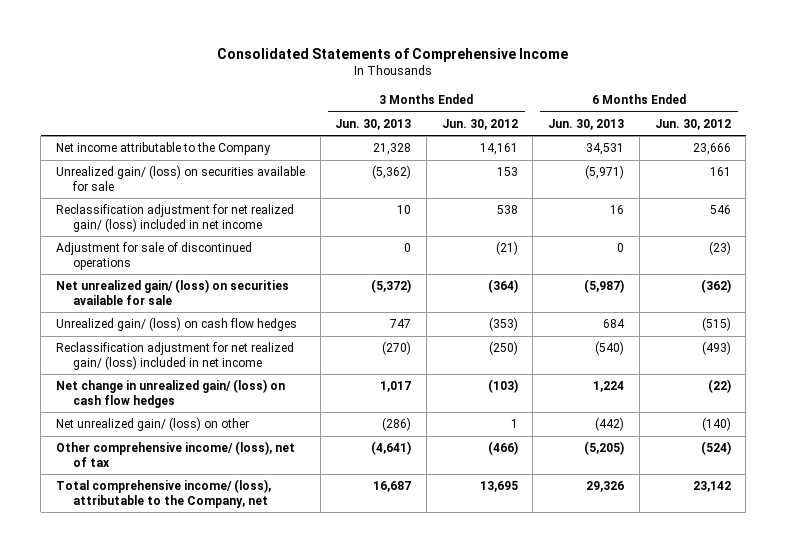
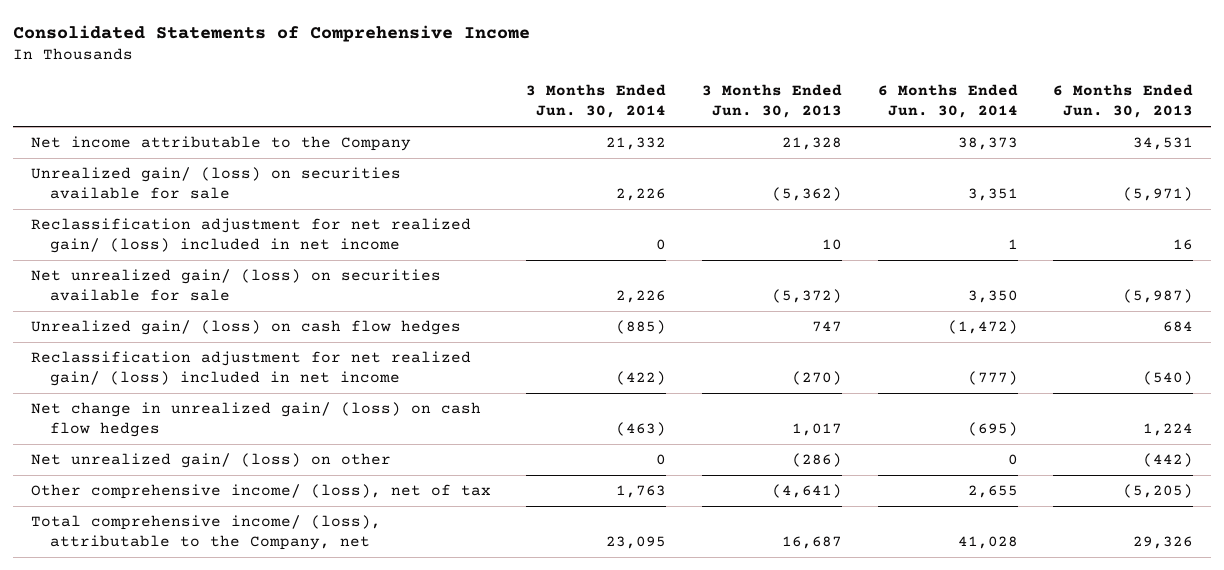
- | 3 Months Ended Jun. 30, 2013 | 3 Months Ended Jun. 30, 2012 | 6 Months Ended Jun. 30, 2013 | 6 Months Ended Jun. 30, 2012
+ | 3 Months Ended Jun. 30, 2014 | 3 Months Ended Jun. 30, 2013 | 6 Months Ended Jun. 30, 2014 | 6 Months Ended Jun. 30, 2013
- Adjustment for sale of discontinued operations | 0 | (21) | 0 | (23)

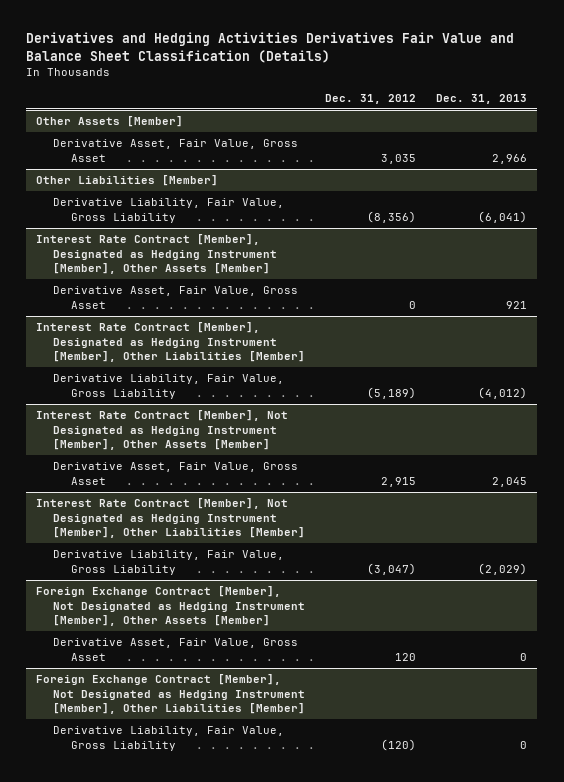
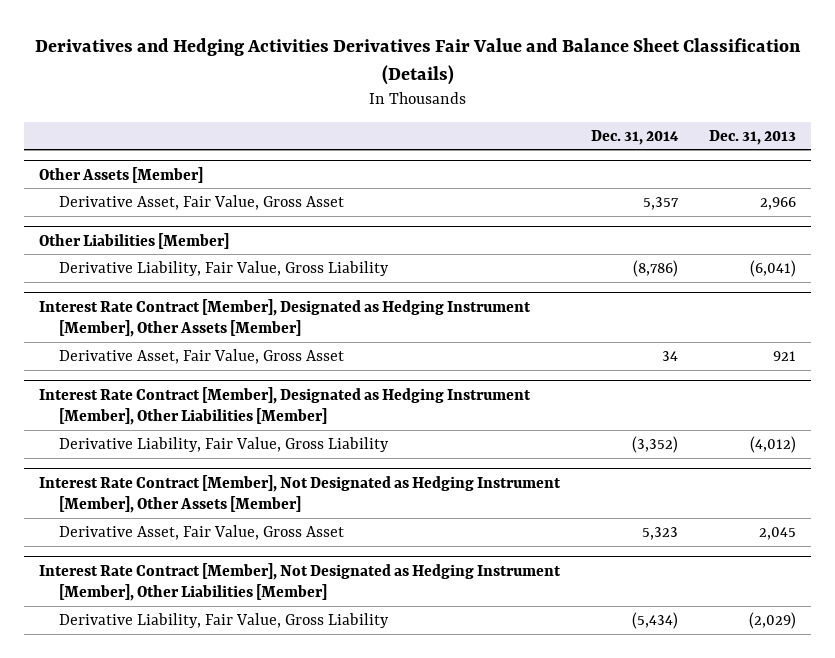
- | Dec. 31, 2012 | Dec. 31, 2013
+ | Dec. 31, 2014 | Dec. 31, 2013
- Foreign Exchange Contract [Member], Not Designated as Hedging Instrument [Member], Other Assets [Member]
- Derivative Asset, Fair Value, Gross Asset | 120 | 0
- Foreign Exchange Contract [Member], Not Designated as Hedging Instrument [Member], Other Liabilities [Member]
- Derivative Liability, Fair Value, Gross Liability | (120) | 0

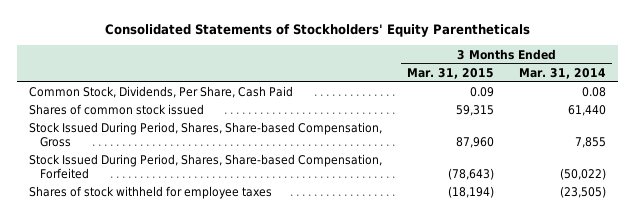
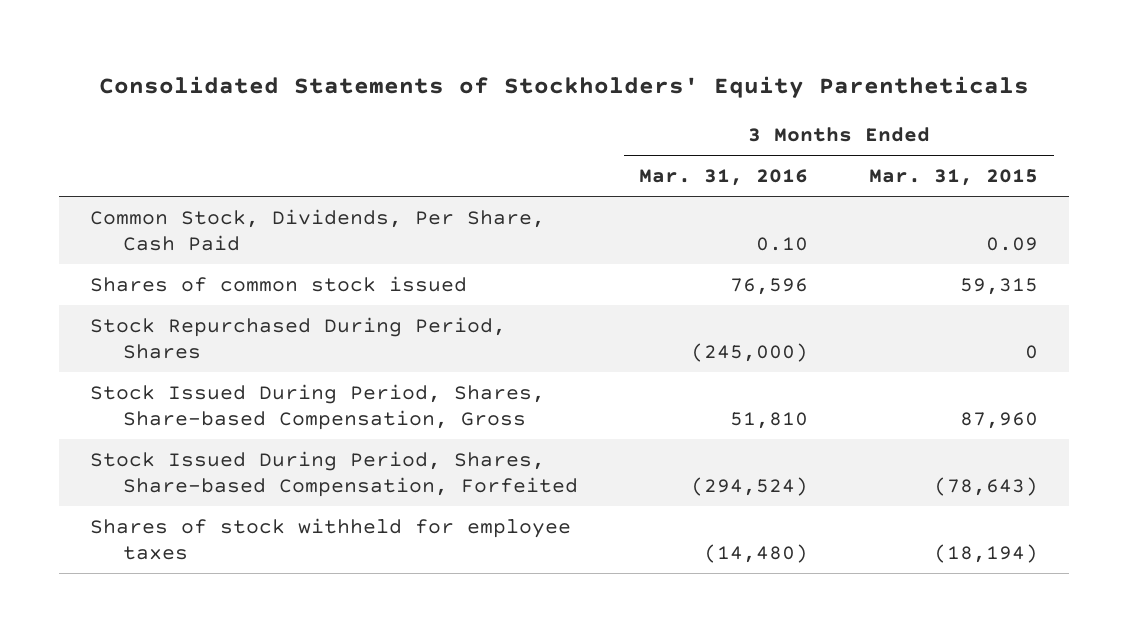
- | 3 Months Ended Mar. 31, 2015 | 3 Months Ended Mar. 31, 2014
+ | 3 Months Ended Mar. 31, 2016 | 3 Months Ended Mar. 31, 2015
+ Stock Repurchased During Period, Shares | (245,000) | 0

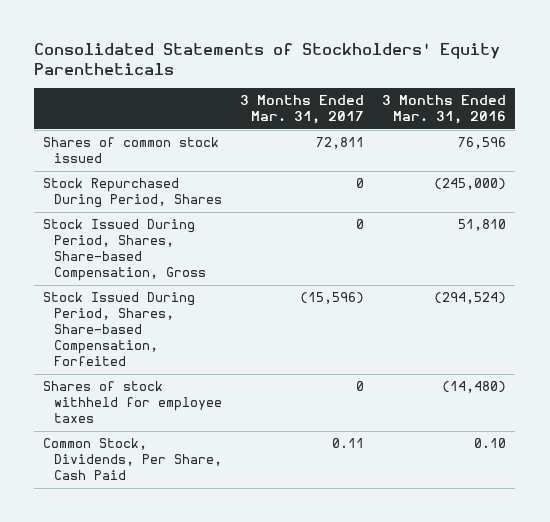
- | 3 Months Ended Mar. 31, 2016 | 3 Months Ended Mar. 31, 2015
+ | 3 Months Ended Mar. 31, 2017 | 3 Months Ended Mar. 31, 2016
moved down: Common Stock, Dividends, Per Share, Cash Paid | 0.11 | 0.10

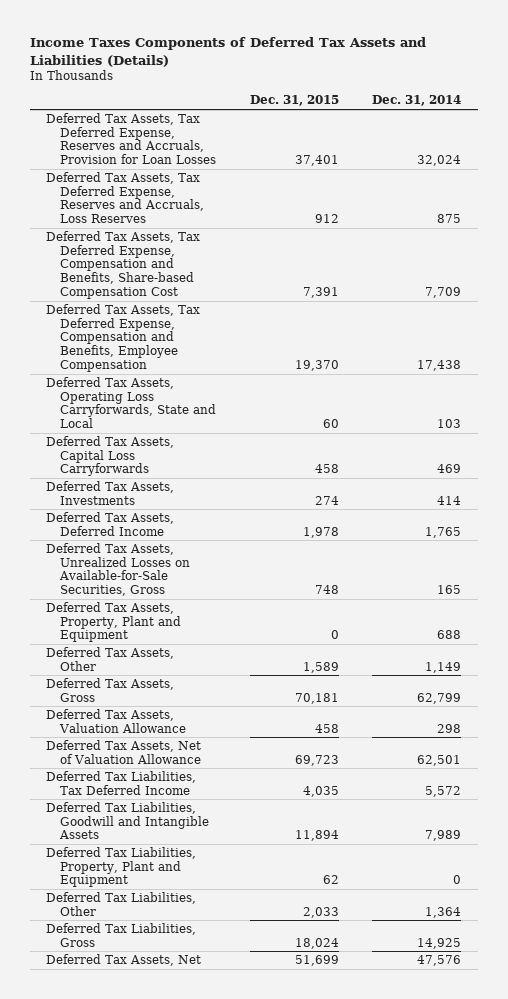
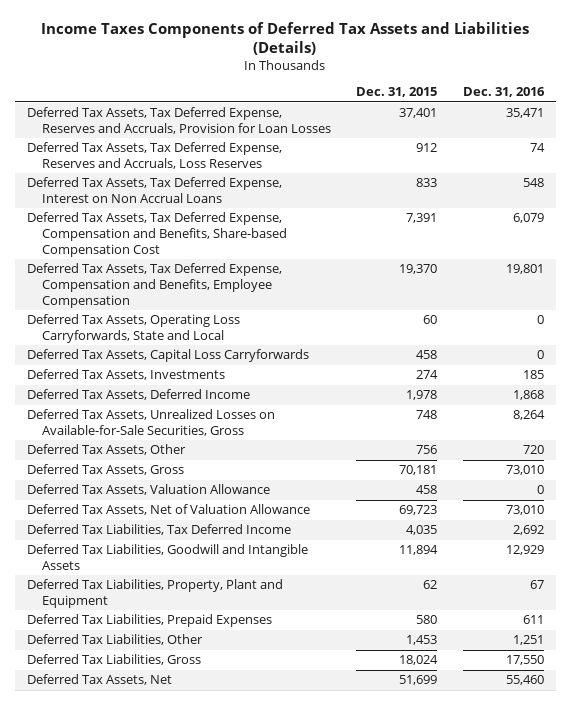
- | Dec. 31, 2015 | Dec. 31, 2014
+ | Dec. 31, 2015 | Dec. 31, 2016
+ Deferred Tax Assets, Tax Deferred Expense, Interest on Non Accrual Loans | 833 | 548
- Deferred Tax Assets, Property, Plant and Equipment | 0 | 688
- Deferred Tax Assets, Other | 1,589 | 1,149
+ Deferred Tax Assets, Other | 756 | 720
- Deferred Tax Liabilities, Other | 2,033 | 1,364
+ Deferred Tax Liabilities, Prepaid Expenses | 580 | 611
+ Deferred Tax Liabilities, Other | 1,453 | 1,251

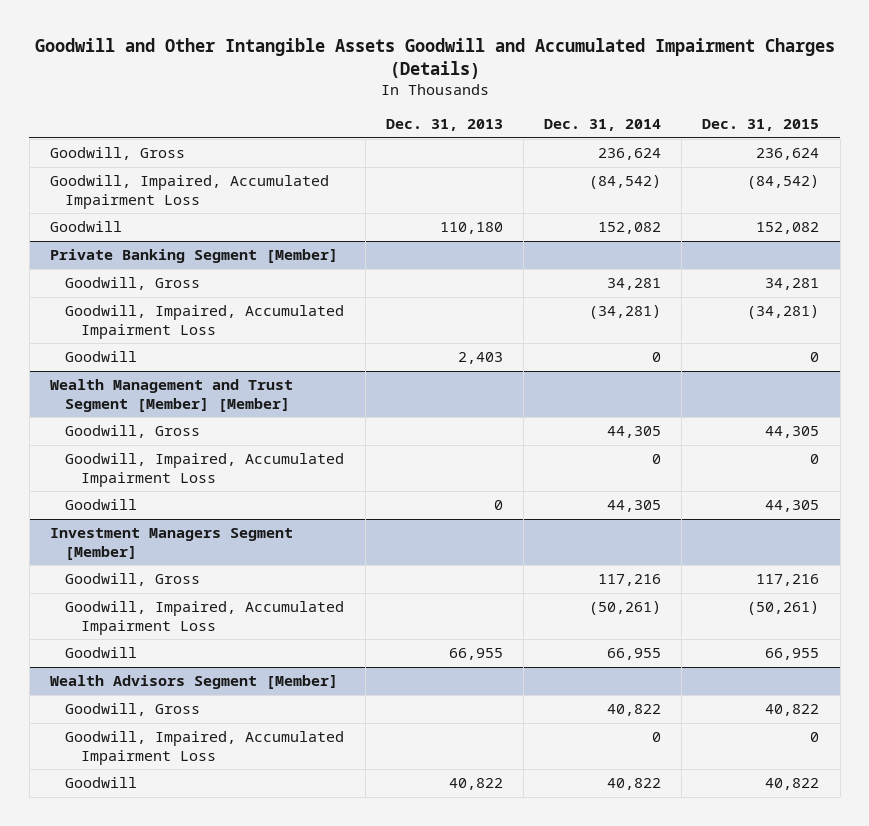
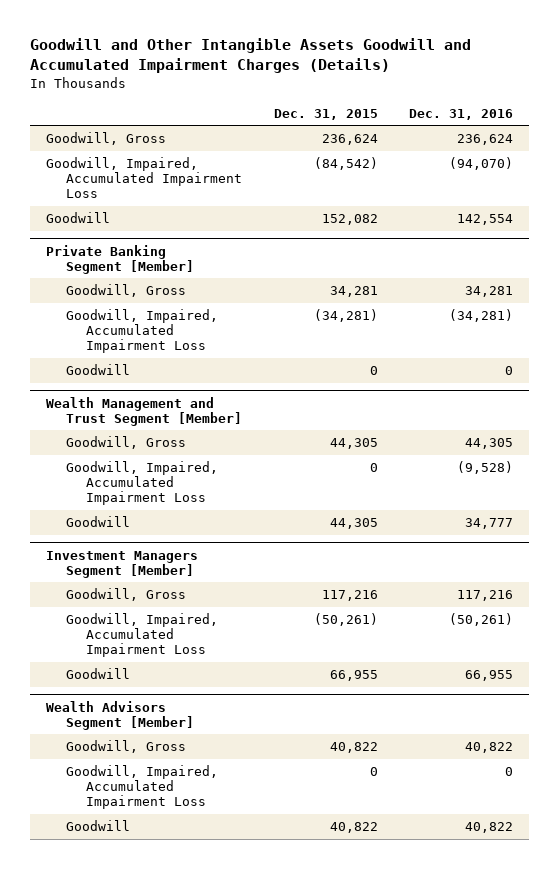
- | Dec. 31, 2013 | Dec. 31, 2014 | Dec. 31, 2015
+ | Dec. 31, 2015 | Dec. 31, 2016
- Wealth Management and Trust Segment [Member] [Member]
+ Wealth Management and Trust Segment [Member]

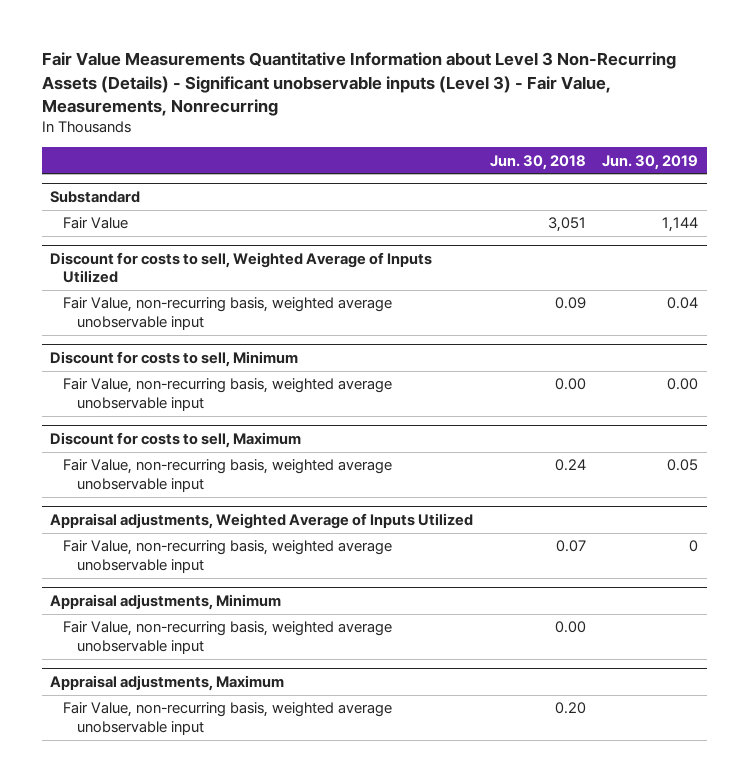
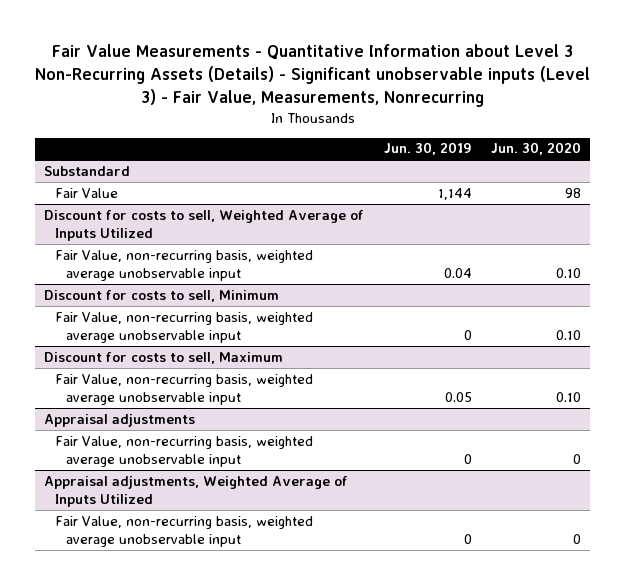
- Fair Value Measurements Quantitative Information about Level 3 Non-Recurring Assets (Details) - Significant unobservable inputs (Level 3) - Fair Value, Measurements, Nonrecurring
+ Fair Value Measurements - Quantitative Information about Level 3 Non-Recurring Assets (Details) - Significant unobservable inputs (Level 3) - Fair Value, Measurements, Nonrecurring
- | Jun. 30, 2018 | Jun. 30, 2019
+ | Jun. 30, 2019 | Jun. 30, 2020
@ Discount for costs to sell, Minimum
- Fair Value, non-recurring basis, weighted average unobservable input | 0.00 | 0.00
+ Fair Value, non-recurring basis, weighted average unobservable input | 0 | 0.10
+ Appraisal adjustments
+ Fair Value, non-recurring basis, weighted average unobservable input | 0 | 0
- Appraisal adjustments, Minimum
- Fair Value, non-recurring basis, weighted average unobservable input | 0.00 |
- Appraisal adjustments, Maximum
- Fair Value, non-recurring basis, weighted average unobservable input | 0.20 |

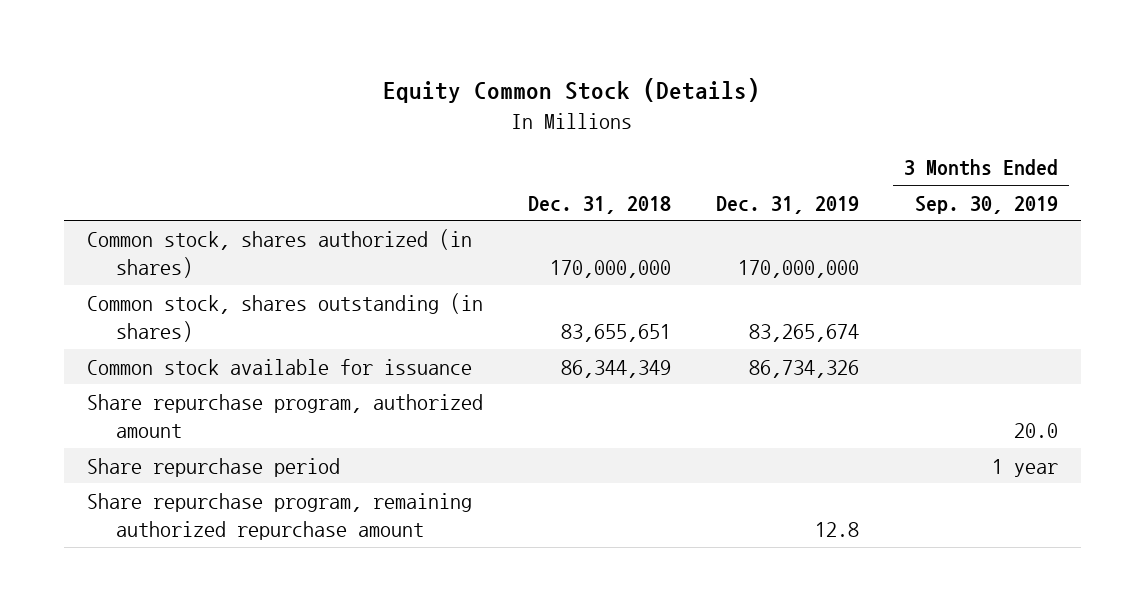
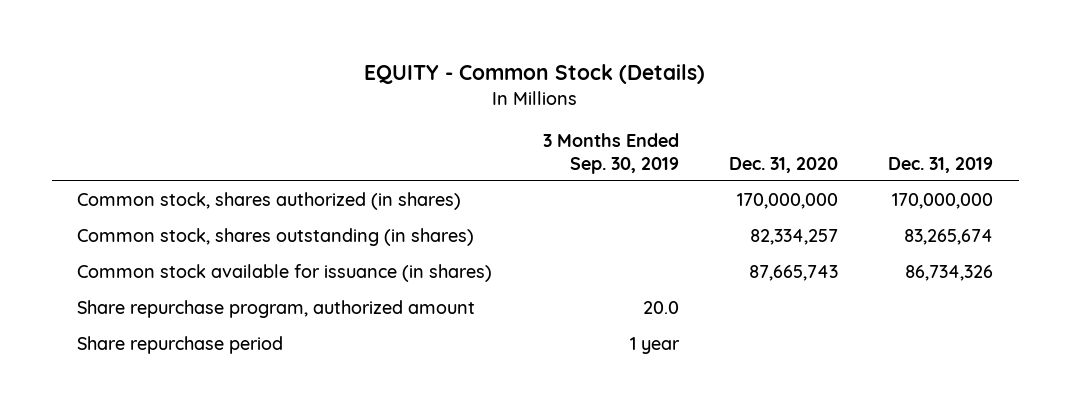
- Equity Common Stock (Details)
+ EQUITY - Common Stock (Details)
- | Dec. 31, 2018 | Dec. 31, 2019 | 3 Months Ended Sep. 30, 2019
+ | 3 Months Ended Sep. 30, 2019 | Dec. 31, 2020 | Dec. 31, 2019
- Common stock available for issuance | 86,344,349 | 86,734,326 |
+ Common stock available for issuance (in shares) | | 87,665,743 | 86,734,326
- Share repurchase program, remaining authorized repurchase amount | | 12.8 |

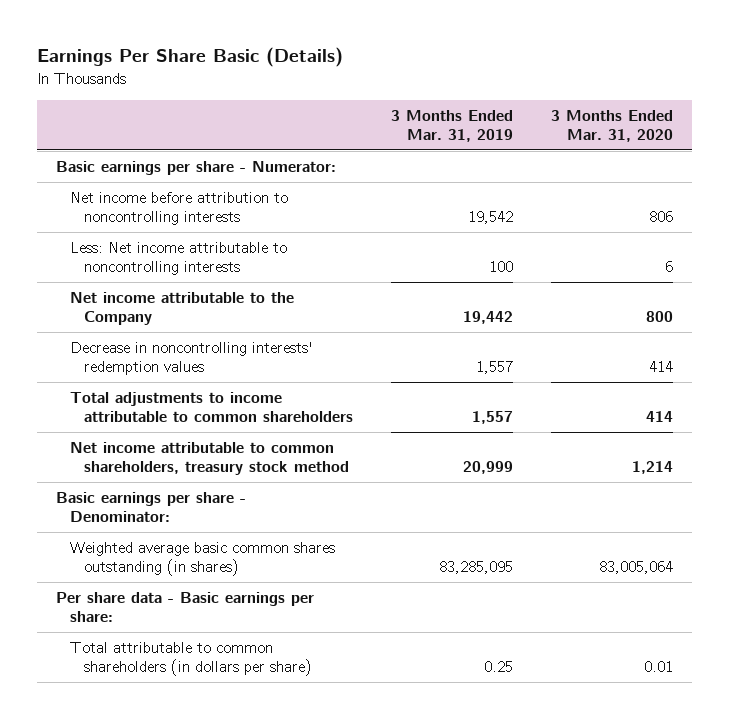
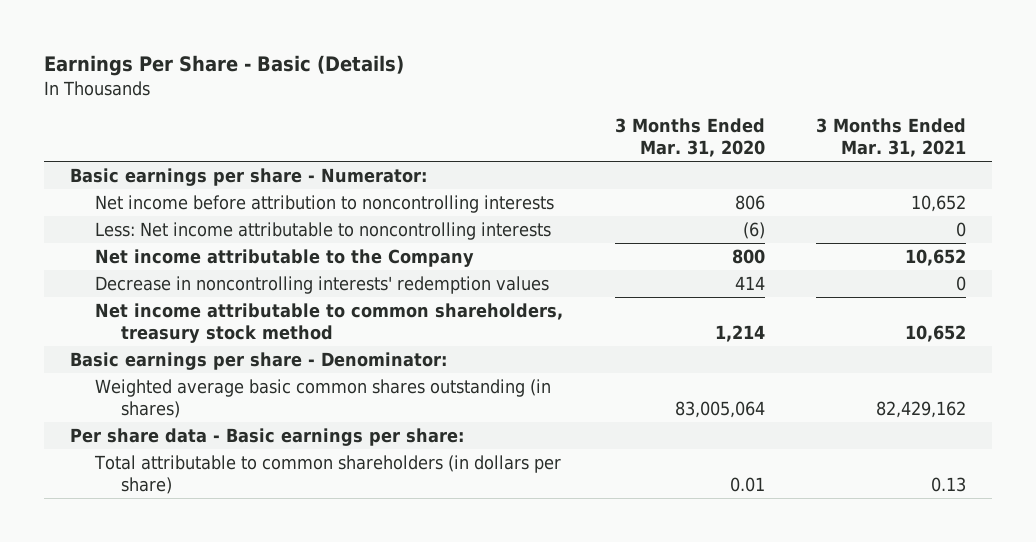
- Earnings Per Share Basic (Details)
+ Earnings Per Share - Basic (Details)
- | 3 Months Ended Mar. 31, 2019 | 3 Months Ended Mar. 31, 2020
+ | 3 Months Ended Mar. 31, 2020 | 3 Months Ended Mar. 31, 2021
- Less: Net income attributable to noncontrolling interests | 100 | 6
+ Less: Net income attributable to noncontrolling interests | (6) | 0
- Total adjustments to income attributable to common shareholders | 1,557 | 414

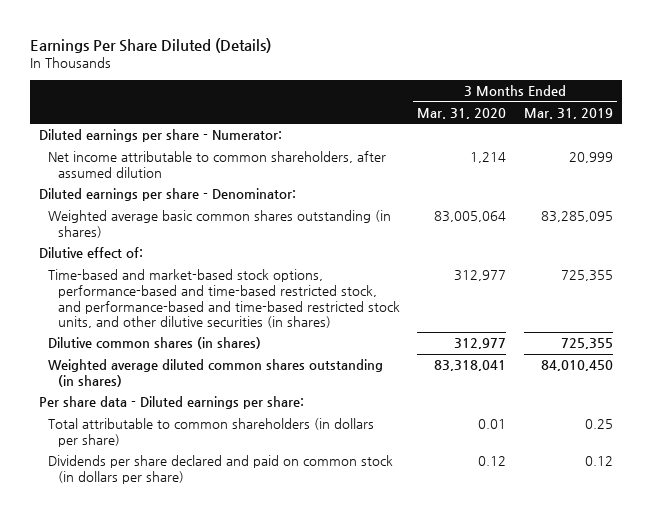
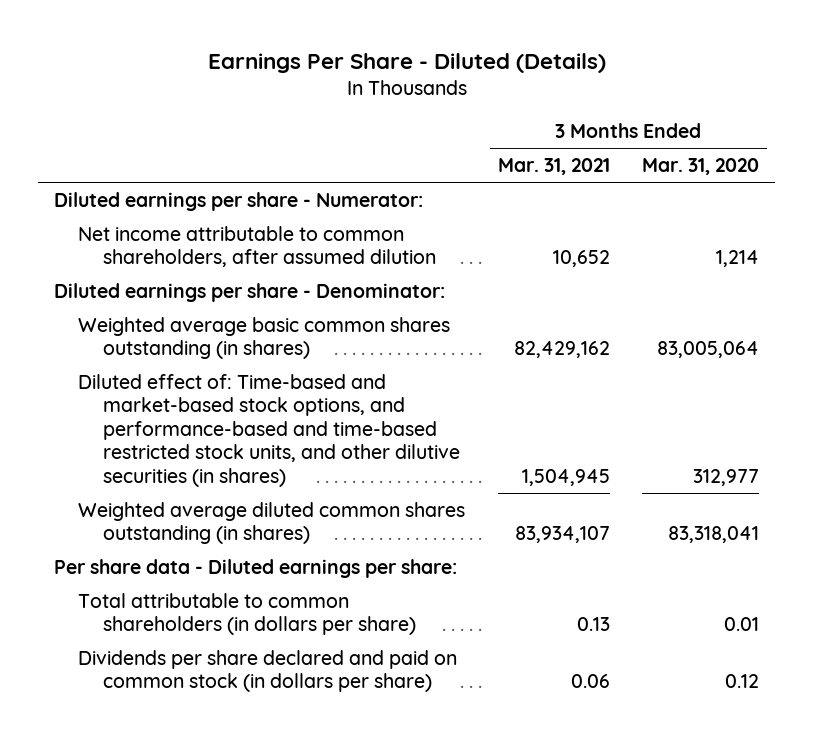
- Earnings Per Share Diluted (Details)
+ Earnings Per Share - Diluted (Details)
- | 3 Months Ended Mar. 31, 2020 | 3 Months Ended Mar. 31, 2019
+ | 3 Months Ended Mar. 31, 2021 | 3 Months Ended Mar. 31, 2020
- Dilutive effect of:
- Time-based and market-based stock options, performance-based and time-based restricted stock, and performance-based and time-based restricted stock units, and other dilutive securities (in shares) | 312,977 | 725,355
- Dilutive common shares (in shares) | 312,977 | 725,355
+ Diluted effect of: Time-based and market-based stock options, and performance-based and time-based restricted stock units, and other dilutive securities (in shares) | 1,504,945 | 312,977

